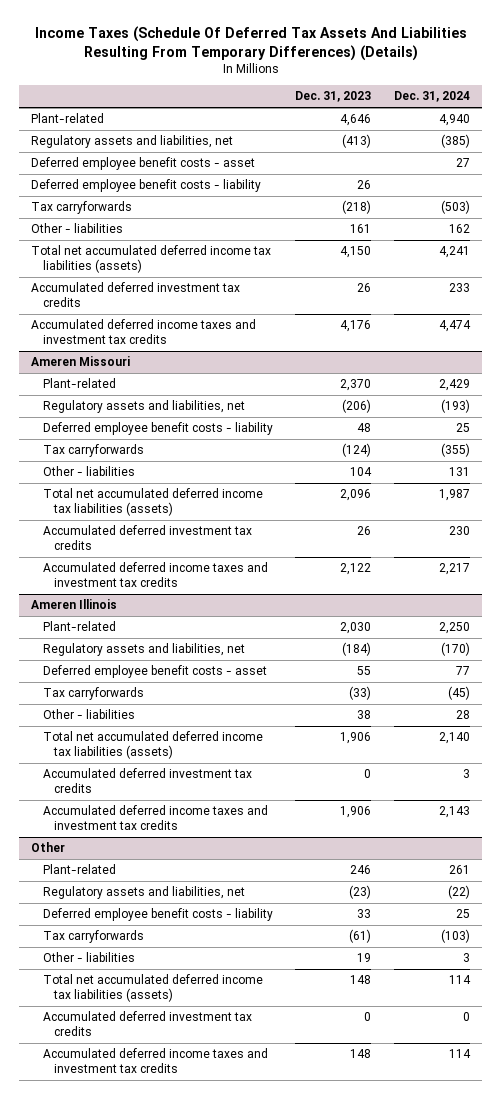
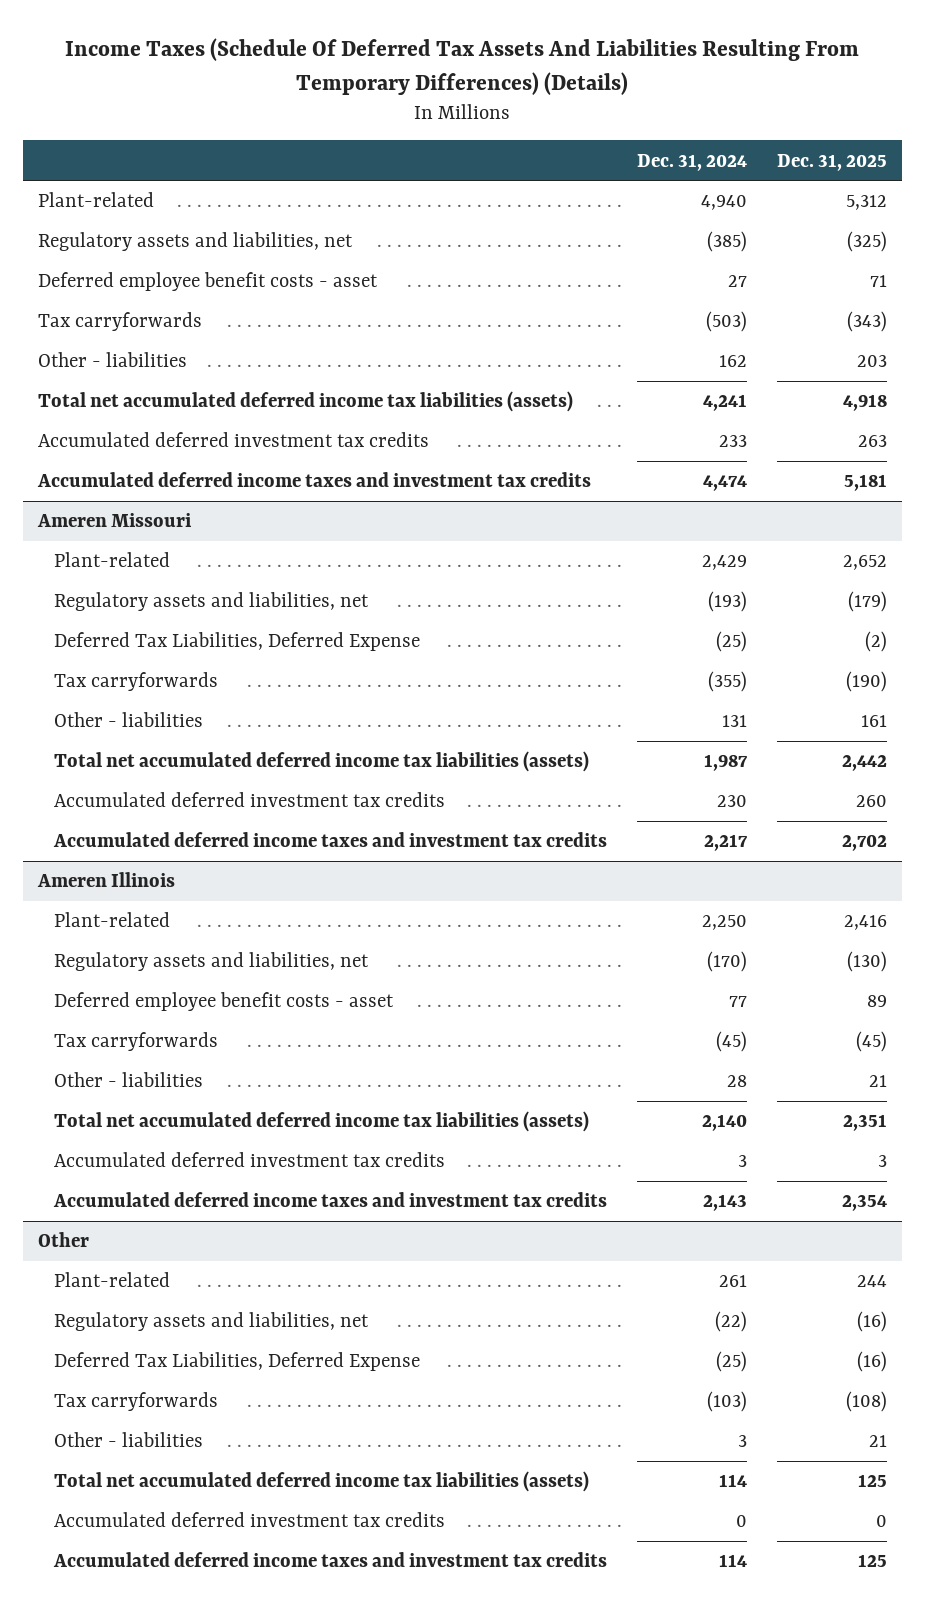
- | Dec. 31, 2023 | Dec. 31, 2024
+ | Dec. 31, 2024 | Dec. 31, 2025
- Deferred employee benefit costs - liability | 26 |
@ Ameren Missouri
- Deferred employee benefit costs - liability | 48 | 25
+ Deferred Tax Liabilities, Deferred Expense | (25) | (2)
@ Other
- Deferred employee benefit costs - liability | 33 | 25
+ Deferred Tax Liabilities, Deferred Expense | (25) | (16)

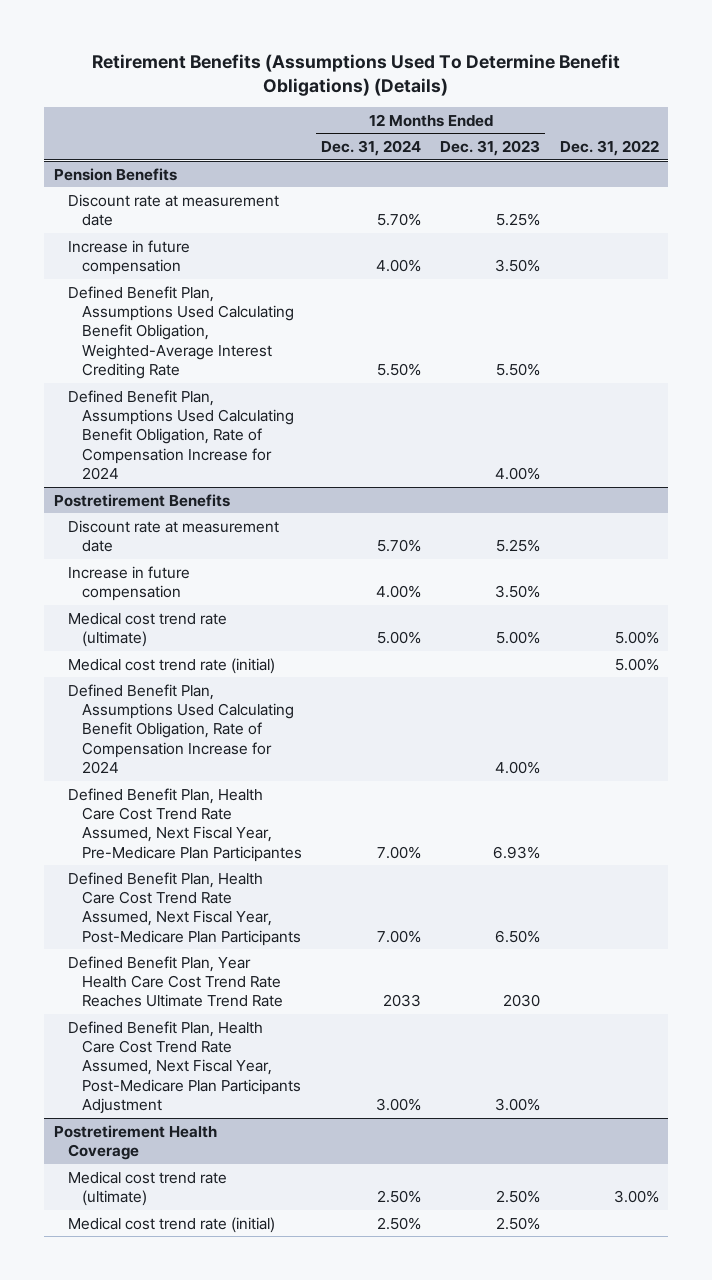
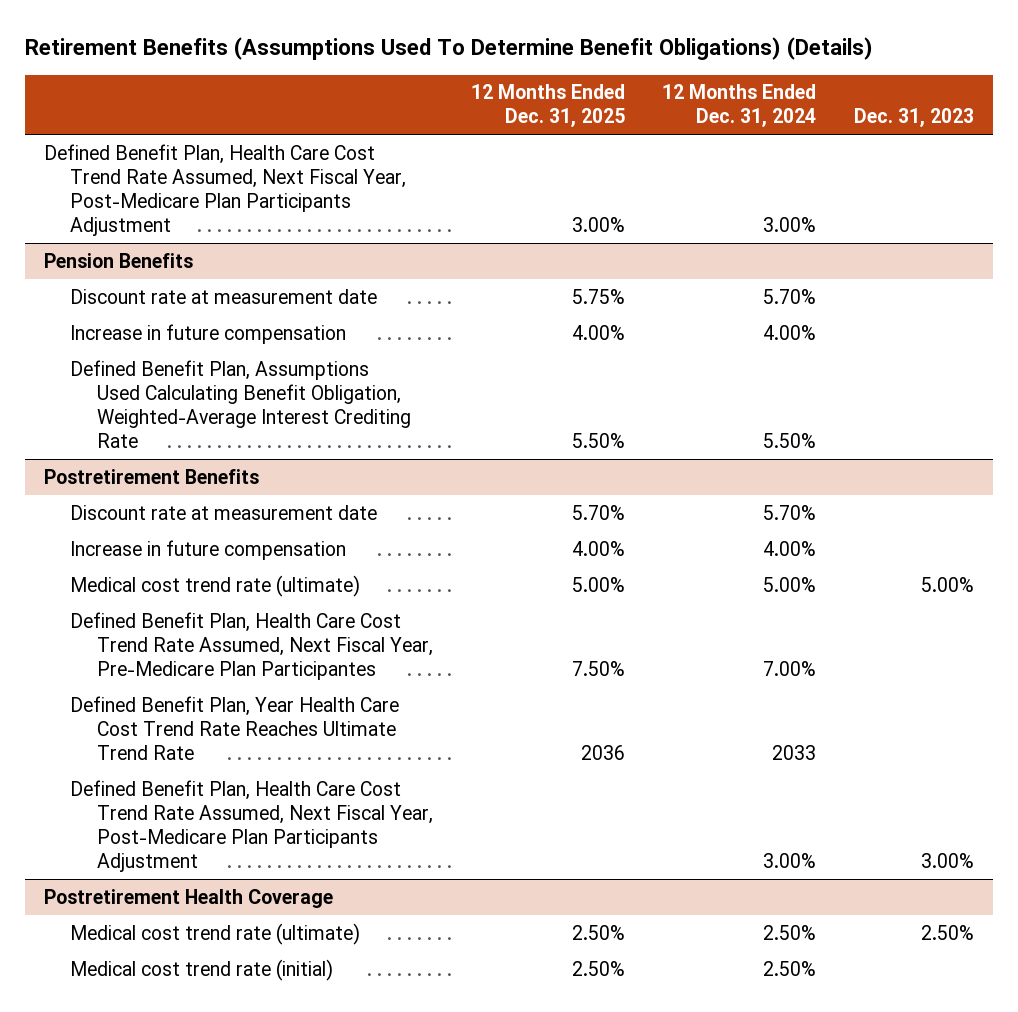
- | 12 Months Ended Dec. 31, 2024 | 12 Months Ended Dec. 31, 2023 | Dec. 31, 2022
+ | 12 Months Ended Dec. 31, 2025 | 12 Months Ended Dec. 31, 2024 | Dec. 31, 2023
+ Defined Benefit Plan, Health Care Cost Trend Rate Assumed, Next Fiscal Year, Post-Medicare Plan Participants Adjustment | 3.00% | 3.00% |
@ Pension Benefits
- Defined Benefit Plan, Assumptions Used Calculating Benefit Obligation, Rate of Compensation Increase for 2024 | | 4.00% |
@ Postretirement Benefits
- Medical cost trend rate (initial) | | | 5.00%
- Defined Benefit Plan, Assumptions Used Calculating Benefit Obligation, Rate of Compensation Increase for 2024 | | 4.00% |
- Defined Benefit Plan, Health Care Cost Trend Rate Assumed, Next Fiscal Year, Post-Medicare Plan Participants | 7.00% | 6.50% |

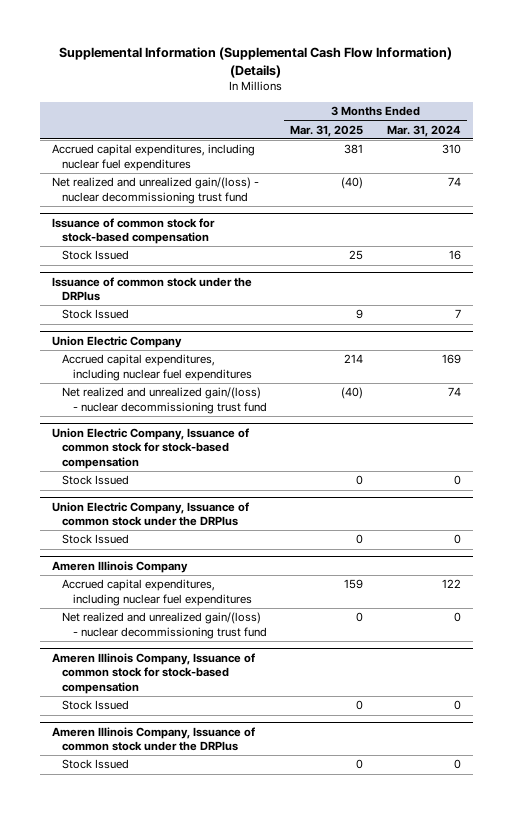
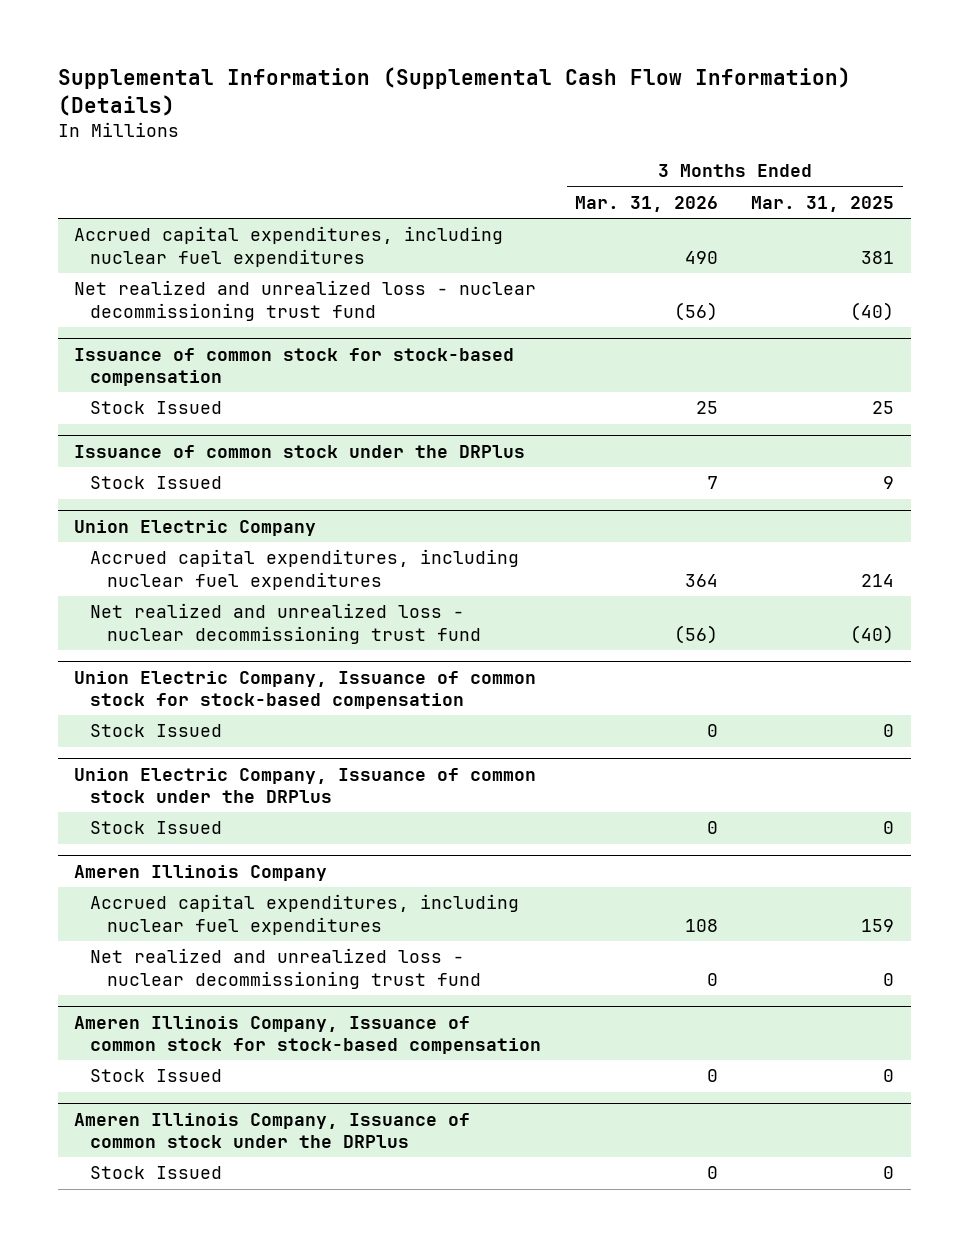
- | 3 Months Ended Mar. 31, 2025 | 3 Months Ended Mar. 31, 2024
+ | 3 Months Ended Mar. 31, 2026 | 3 Months Ended Mar. 31, 2025
- Net realized and unrealized gain/(loss) - nuclear decommissioning trust fund | (40) | 74
+ Net realized and unrealized loss - nuclear decommissioning trust fund | (56) | (40)
@ Union Electric Company
- Net realized and unrealized gain/(loss) - nuclear decommissioning trust fund | (40) | 74
+ Net realized and unrealized loss - nuclear decommissioning trust fund | (56) | (40)
@ Ameren Illinois Company
- Net realized and unrealized gain/(loss) - nuclear decommissioning trust fund | 0 | 0
+ Net realized and unrealized loss - nuclear decommissioning trust fund | 0 | 0

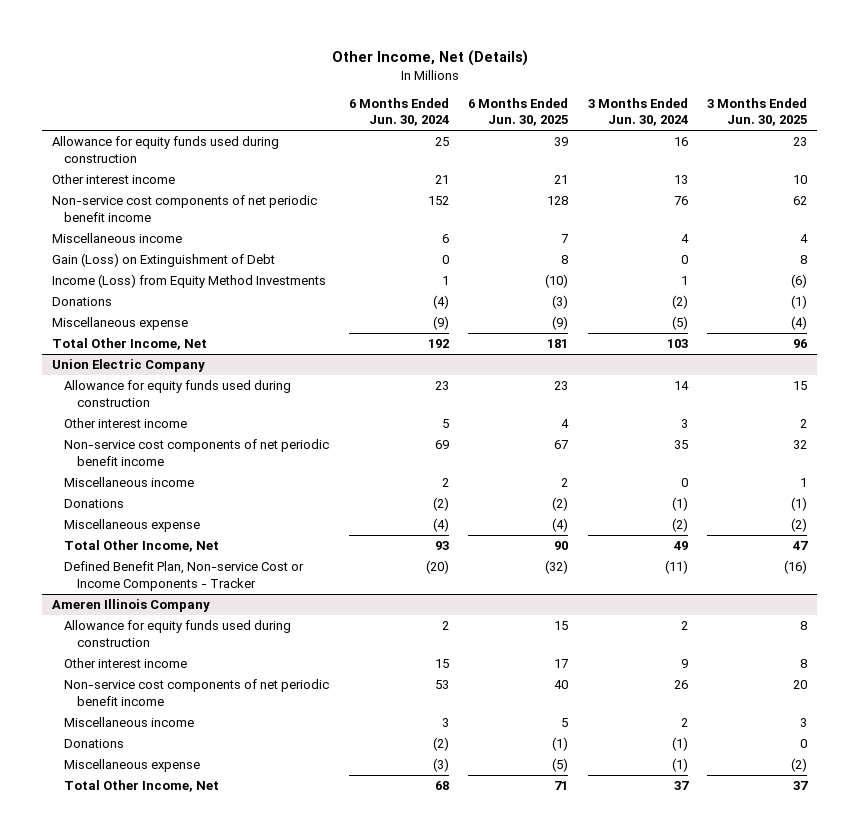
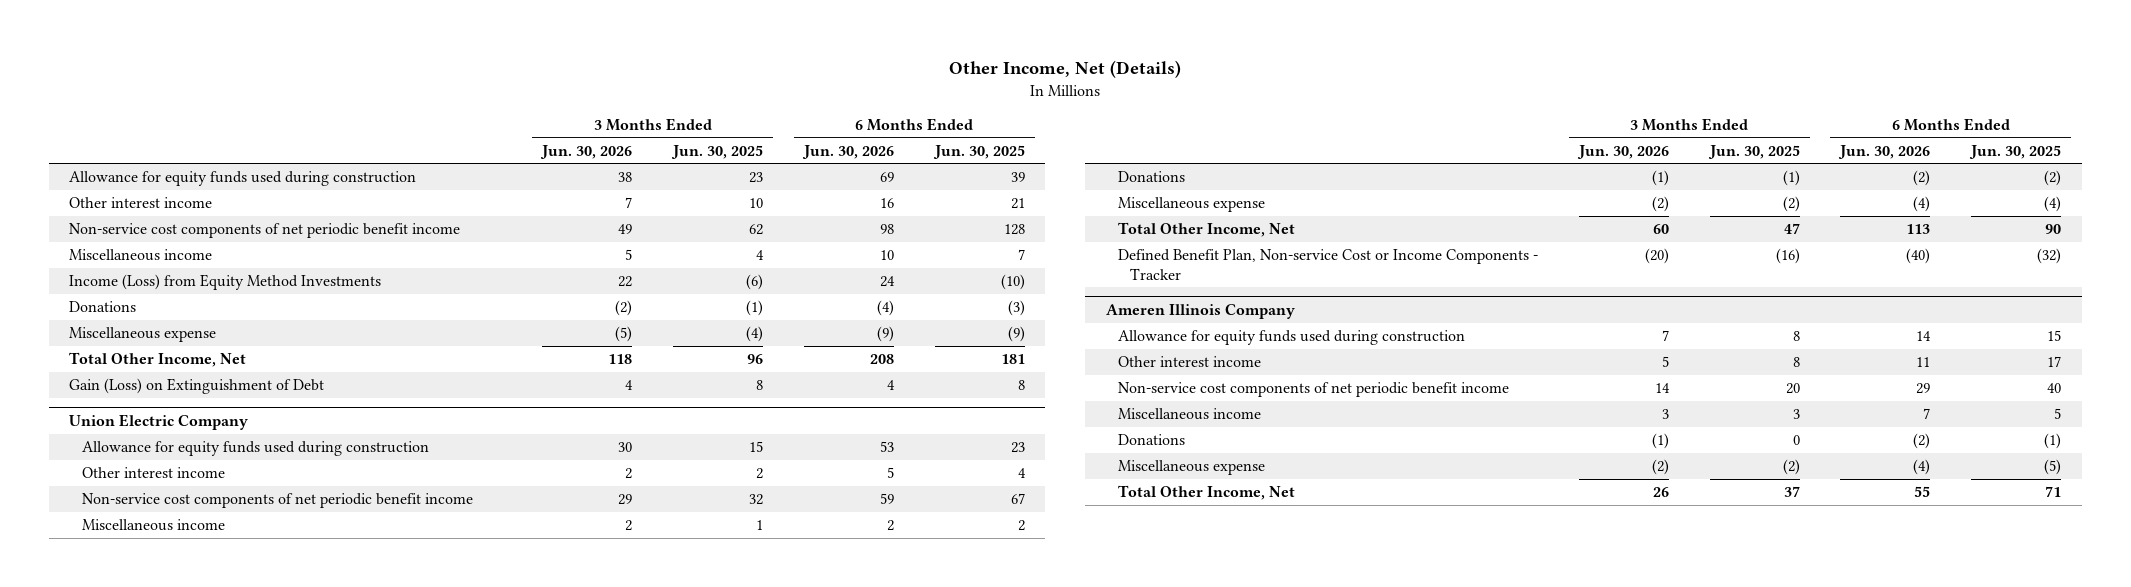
- | 6 Months Ended Jun. 30, 2024 | 6 Months Ended Jun. 30, 2025 | 3 Months Ended Jun. 30, 2024 | 3 Months Ended Jun. 30, 2025
+ | 3 Months Ended Jun. 30, 2026 | 3 Months Ended Jun. 30, 2025 | 6 Months Ended Jun. 30, 2026 | 6 Months Ended Jun. 30, 2025
moved down: Gain (Loss) on Extinguishment of Debt | 4 | 8 | 4 | 8

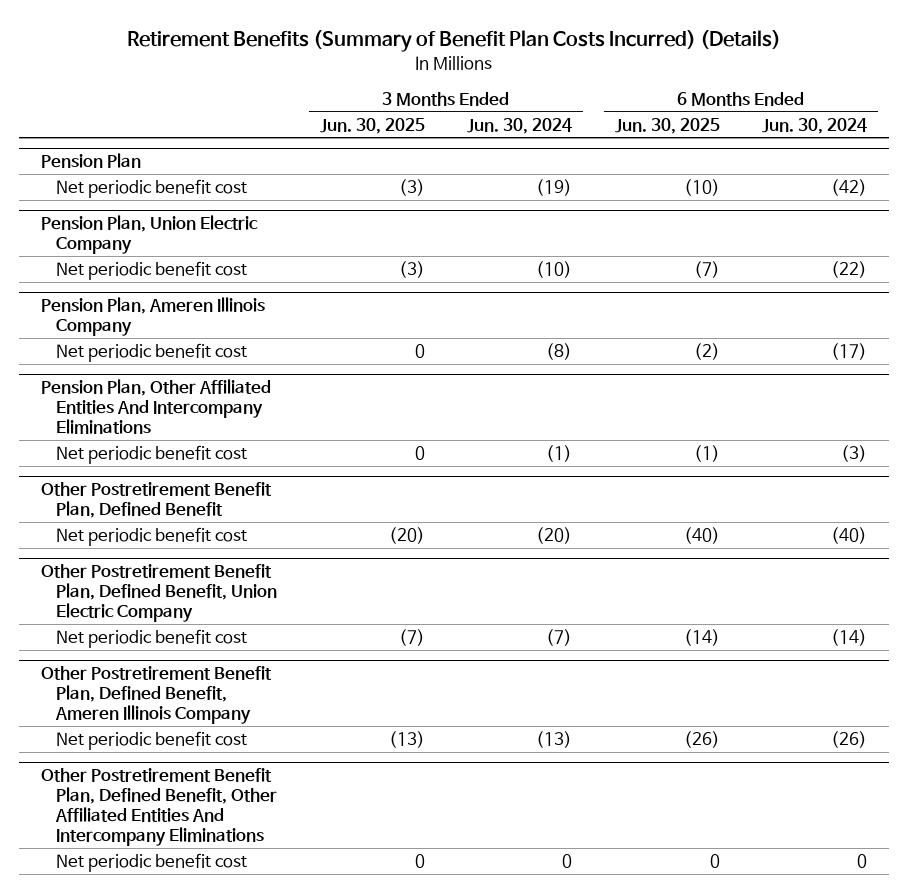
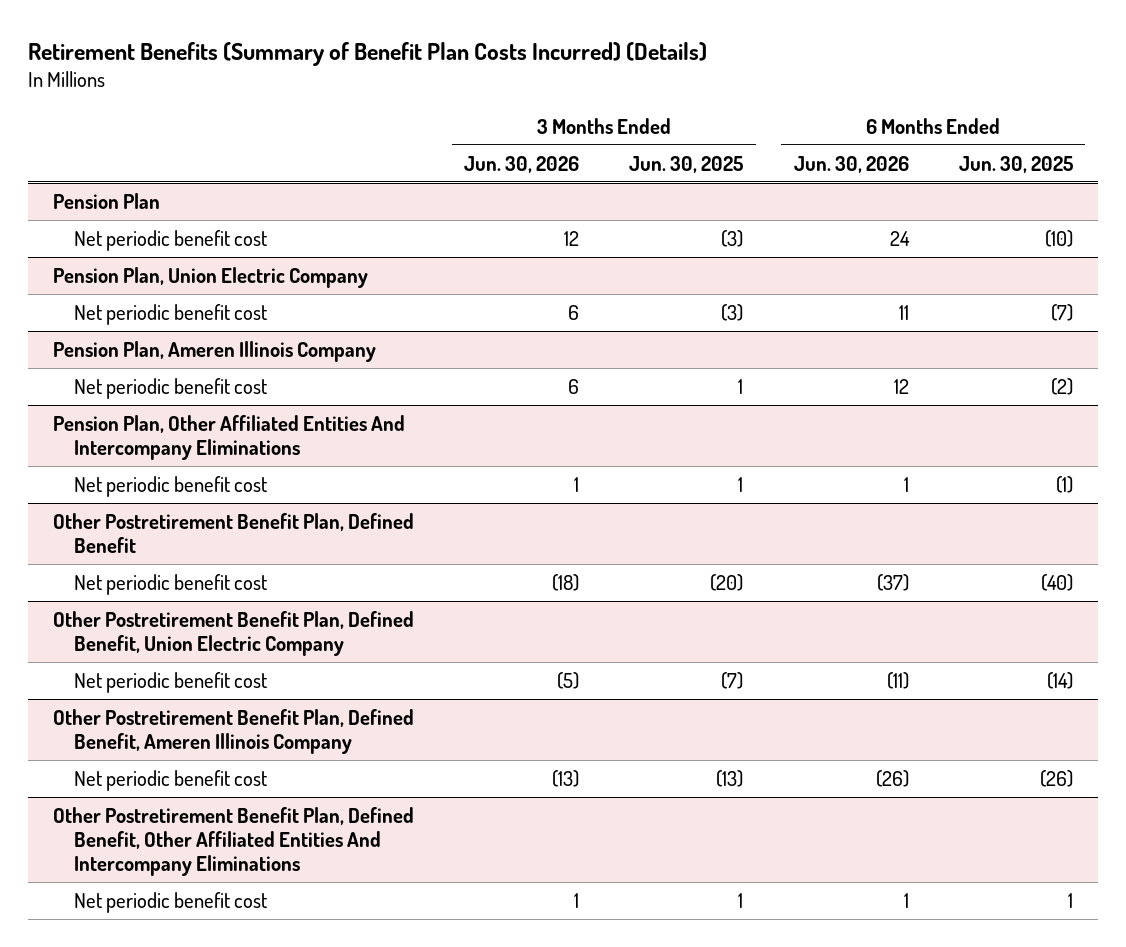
- | 3 Months Ended Jun. 30, 2025 | 3 Months Ended Jun. 30, 2024 | 6 Months Ended Jun. 30, 2025 | 6 Months Ended Jun. 30, 2024
+ | 3 Months Ended Jun. 30, 2026 | 3 Months Ended Jun. 30, 2025 | 6 Months Ended Jun. 30, 2026 | 6 Months Ended Jun. 30, 2025
@ Pension Plan, Ameren Illinois Company
- Net periodic benefit cost | 0 | (8) | (2) | (17)
+ Net periodic benefit cost | 6 | 1 | 12 | (2)
@ Pension Plan, Other Affiliated Entities And Intercompany Eliminations
- Net periodic benefit cost | 0 | (1) | (1) | (3)
+ Net periodic benefit cost | 1 | 1 | 1 | (1)
@ Other Postretirement Benefit Plan, Defined Benefit, Other Affiliated Entities And Intercompany Eliminations
- Net periodic benefit cost | 0 | 0 | 0 | 0
+ Net periodic benefit cost | 1 | 1 | 1 | 1

